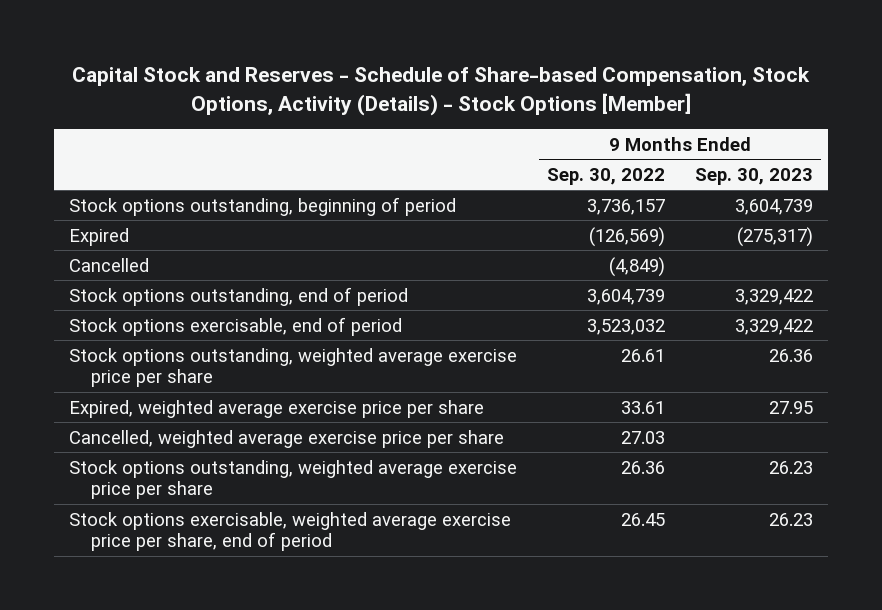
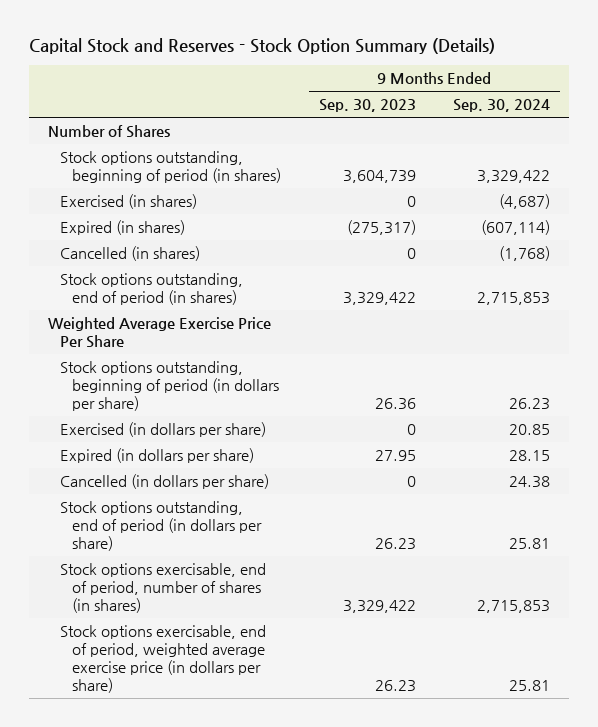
- Capital Stock and Reserves - Schedule of Share-based Compensation, Stock Options, Activity (Details) - Stock Options [Member]
+ Capital Stock and Reserves - Stock Option Summary (Details)
- | 9 Months Ended Sep. 30, 2022 | 9 Months Ended Sep. 30, 2023
+ | 9 Months Ended Sep. 30, 2023 | 9 Months Ended Sep. 30, 2024
- Stock options outstanding, beginning of period | 3,736,157 | 3,604,739
- Expired | (126,569) | (275,317)
- Cancelled | (4,849) |
- Stock options outstanding, end of period | 3,604,739 | 3,329,422
- Stock options exercisable, end of period | 3,523,032 | 3,329,422
- Stock options outstanding, weighted average exercise price per share | 26.61 | 26.36
- Expired, weighted average exercise price per share | 33.61 | 27.95
- Cancelled, weighted average exercise price per share | 27.03 |
- Stock options outstanding, weighted average exercise price per share | 26.36 | 26.23
- Stock options exercisable, weighted average exercise price per share, end of period | 26.45 | 26.23
+ Number of Shares
+ Stock options outstanding, beginning of period (in shares) | 3,604,739 | 3,329,422
+ Exercised (in shares) | 0 | (4,687)
+ Expired (in shares) | (275,317) | (607,114)
+ Cancelled (in shares) | 0 | (1,768)
+ Stock options outstanding, end of period (in shares) | 3,329,422 | 2,715,853
+ Weighted Average Exercise Price Per Share
+ Stock options outstanding, beginning of period (in dollars per share) | 26.36 | 26.23
+ Exercised (in dollars per share) | 0 | 20.85
+ Expired (in dollars per share) | 27.95 | 28.15
+ Cancelled (in dollars per share) | 0 | 24.38
+ Stock options outstanding, end of period (in dollars per share) | 26.23 | 25.81
+ Stock options exercisable, end of period, number of shares (in shares) | 3,329,422 | 2,715,853
+ Stock options exercisable, end of period, weighted average exercise price (in dollars per share) | 26.23 | 25.81

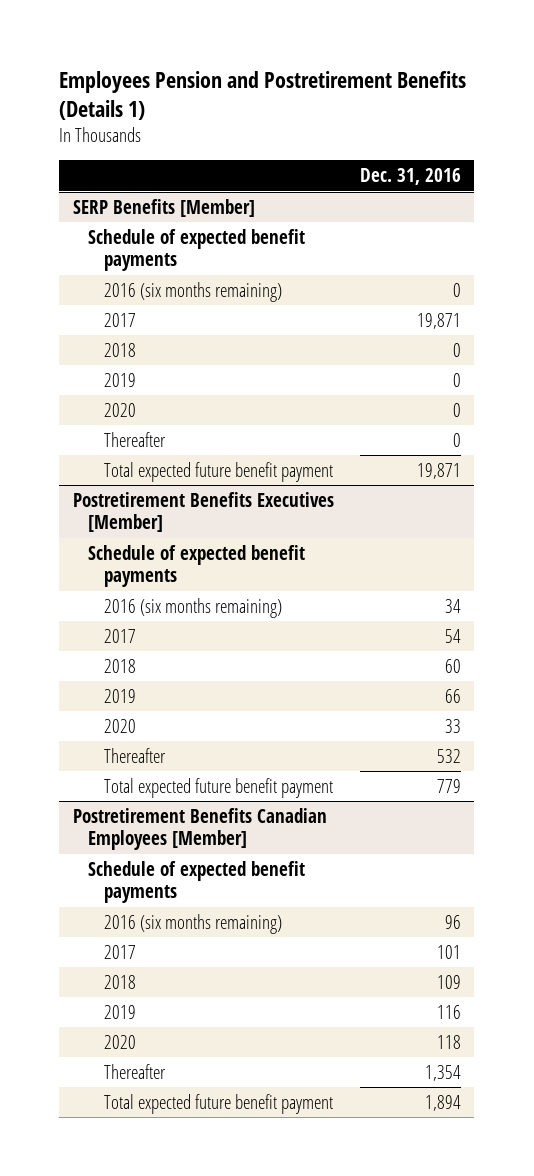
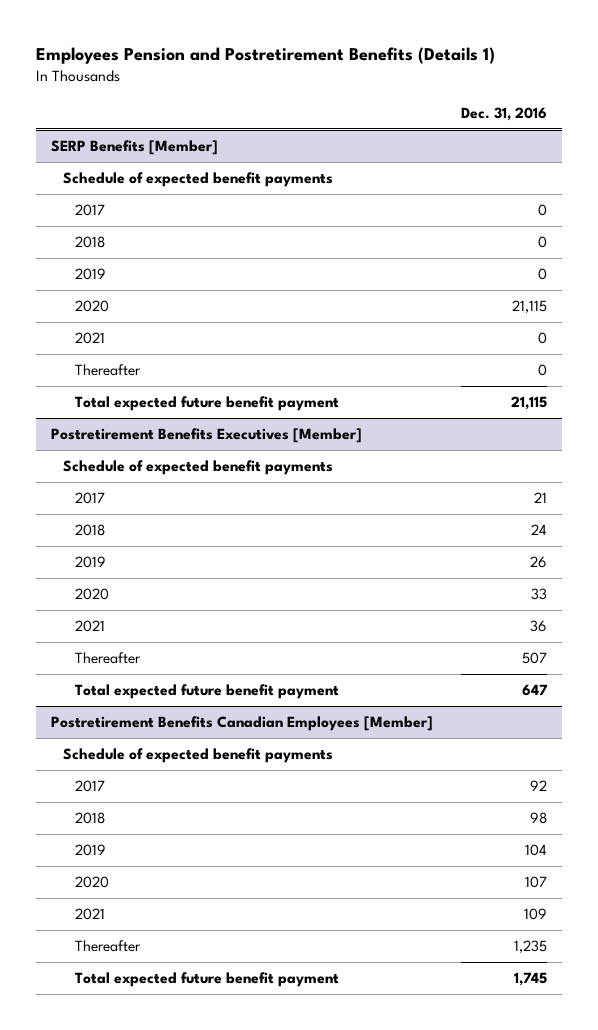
@ SERP Benefits [Member]
- 2016 (six months remaining) | 0
- 2017 | 19,871
+ 2017 | 0
- 2020 | 0
+ 2020 | 21,115
+ 2021 | 0
- Total expected future benefit payment | 19,871
+ Total expected future benefit payment | 21,115
@ Postretirement Benefits Executives [Member]
- 2016 (six months remaining) | 34
- 2017 | 54
- 2018 | 60
- 2019 | 66
+ 2017 | 21
+ 2018 | 24
+ 2019 | 26
- Thereafter | 532
- Total expected future benefit payment | 779
+ 2021 | 36
+ Thereafter | 507
+ Total expected future benefit payment | 647
@ Postretirement Benefits Canadian Employees [Member]
- 2016 (six months remaining) | 96
- 2017 | 101
- 2018 | 109
- 2019 | 116
- 2020 | 118
- Thereafter | 1,354
- Total expected future benefit payment | 1,894
+ 2017 | 92
+ 2018 | 98
+ 2019 | 104
+ 2020 | 107
+ 2021 | 109
+ Thereafter | 1,235
+ Total expected future benefit payment | 1,745

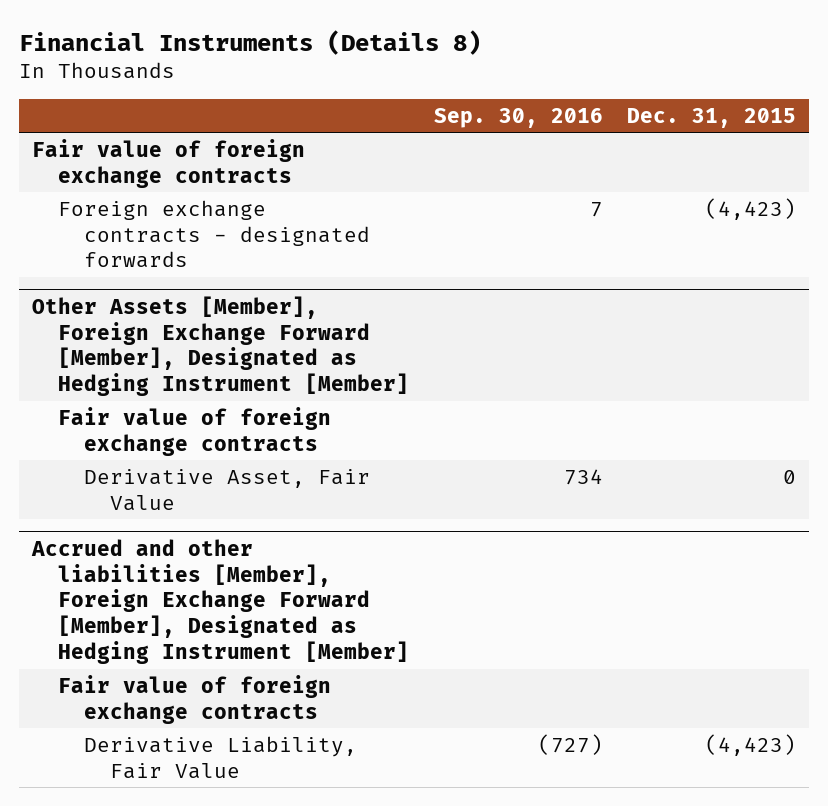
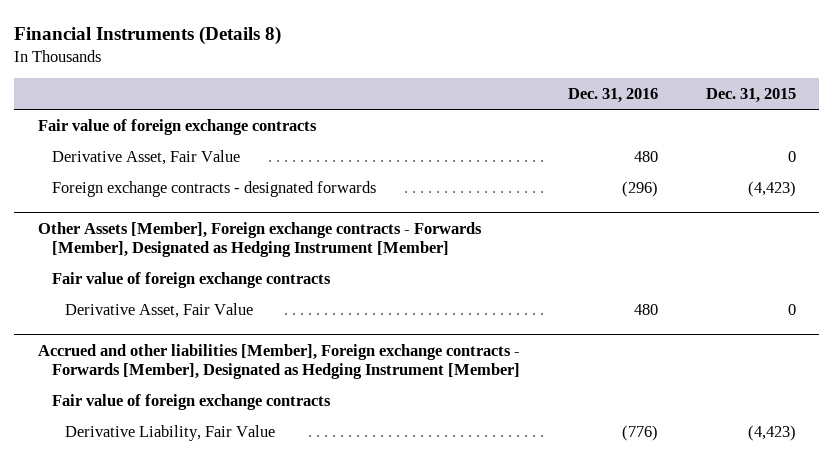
- | Sep. 30, 2016 | Dec. 31, 2015
+ | Dec. 31, 2016 | Dec. 31, 2015
+ Derivative Asset, Fair Value | 480 | 0
- Other Assets [Member], Foreign Exchange Forward [Member], Designated as Hedging Instrument [Member]
+ Other Assets [Member], Foreign exchange contracts - Forwards [Member], Designated as Hedging Instrument [Member]
- Accrued and other liabilities [Member], Foreign Exchange Forward [Member], Designated as Hedging Instrument [Member]
+ Accrued and other liabilities [Member], Foreign exchange contracts - Forwards [Member], Designated as Hedging Instrument [Member]

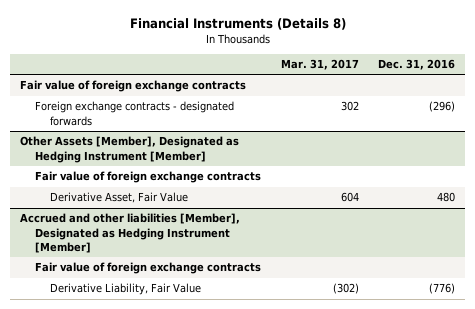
- | Dec. 31, 2016 | Dec. 31, 2015
+ | Mar. 31, 2017 | Dec. 31, 2016
- Derivative Asset, Fair Value | 480 | 0
- Other Assets [Member], Foreign exchange contracts - Forwards [Member], Designated as Hedging Instrument [Member]
+ Other Assets [Member], Designated as Hedging Instrument [Member]
- Accrued and other liabilities [Member], Foreign exchange contracts - Forwards [Member], Designated as Hedging Instrument [Member]
+ Accrued and other liabilities [Member], Designated as Hedging Instrument [Member]

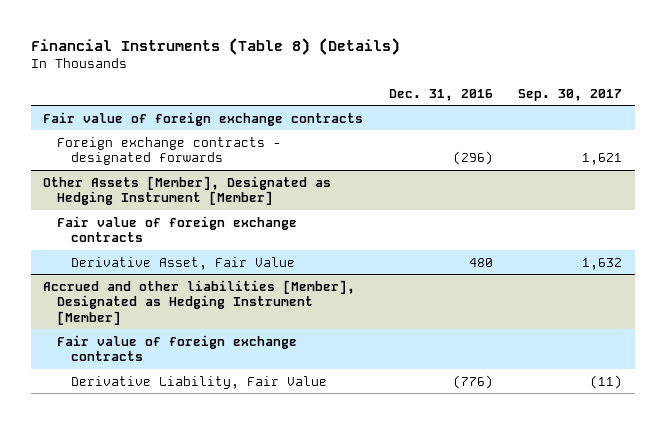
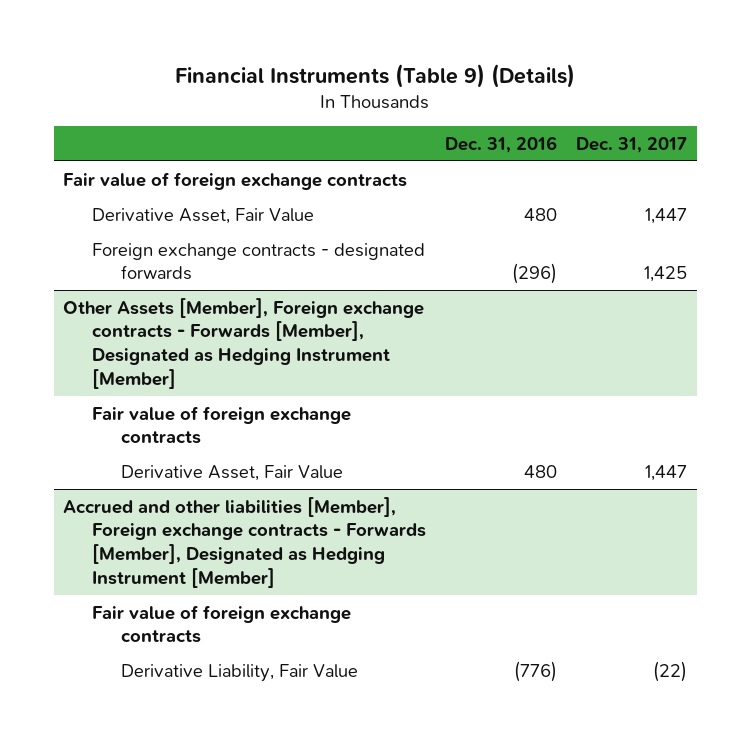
- Financial Instruments (Table 8) (Details)
+ Financial Instruments (Table 9) (Details)
- | Dec. 31, 2016 | Sep. 30, 2017
+ | Dec. 31, 2016 | Dec. 31, 2017
+ Derivative Asset, Fair Value | 480 | 1,447
- Other Assets [Member], Designated as Hedging Instrument [Member]
+ Other Assets [Member], Foreign exchange contracts - Forwards [Member], Designated as Hedging Instrument [Member]
- Accrued and other liabilities [Member], Designated as Hedging Instrument [Member]
+ Accrued and other liabilities [Member], Foreign exchange contracts - Forwards [Member], Designated as Hedging Instrument [Member]

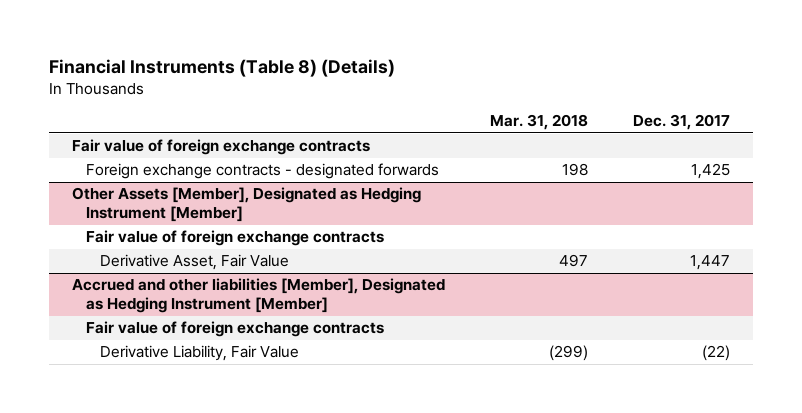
- Financial Instruments (Table 9) (Details)
+ Financial Instruments (Table 8) (Details)
- | Dec. 31, 2016 | Dec. 31, 2017
+ | Mar. 31, 2018 | Dec. 31, 2017
- Derivative Asset, Fair Value | 480 | 1,447
- Other Assets [Member], Foreign exchange contracts - Forwards [Member], Designated as Hedging Instrument [Member]
+ Other Assets [Member], Designated as Hedging Instrument [Member]
- Accrued and other liabilities [Member], Foreign exchange contracts - Forwards [Member], Designated as Hedging Instrument [Member]
+ Accrued and other liabilities [Member], Designated as Hedging Instrument [Member]

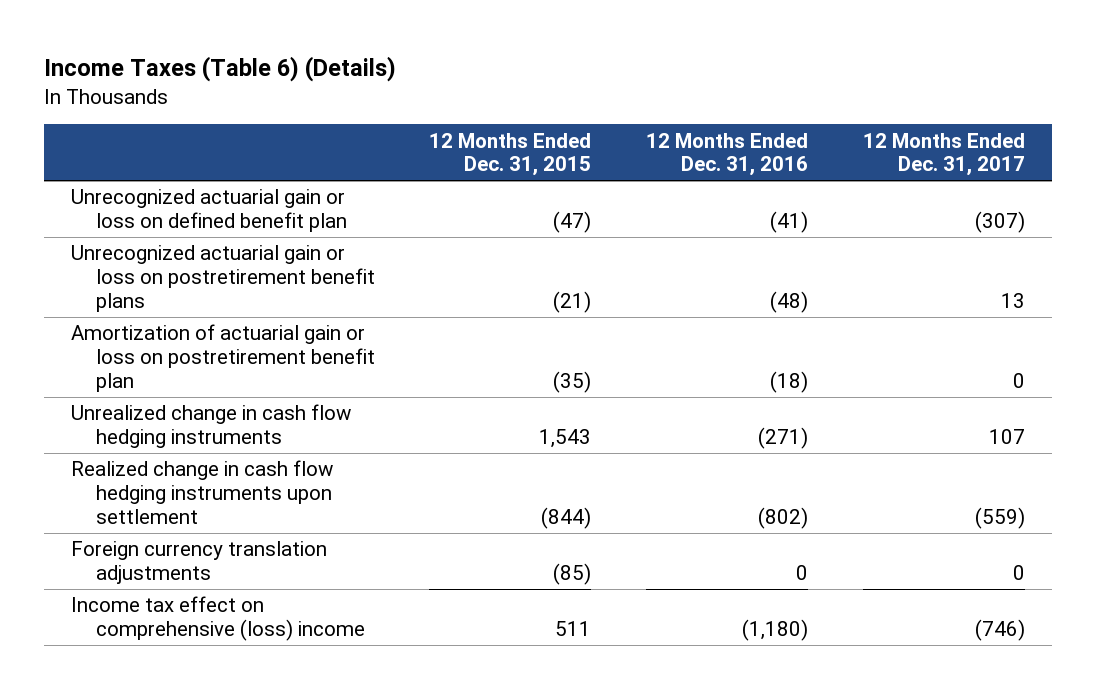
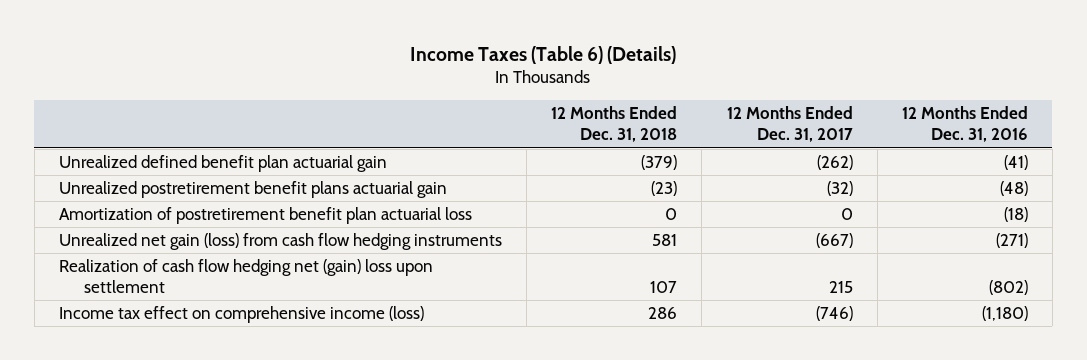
- | 12 Months Ended Dec. 31, 2015 | 12 Months Ended Dec. 31, 2016 | 12 Months Ended Dec. 31, 2017
+ | 12 Months Ended Dec. 31, 2018 | 12 Months Ended Dec. 31, 2017 | 12 Months Ended Dec. 31, 2016
- Unrecognized actuarial gain or loss on defined benefit plan | (47) | (41) | (307)
- Unrecognized actuarial gain or loss on postretirement benefit plans | (21) | (48) | 13
- Amortization of actuarial gain or loss on postretirement benefit plan | (35) | (18) | 0
- Unrealized change in cash flow hedging instruments | 1,543 | (271) | 107
- Realized change in cash flow hedging instruments upon settlement | (844) | (802) | (559)
- Foreign currency translation adjustments | (85) | 0 | 0
- Income tax effect on comprehensive (loss) income | 511 | (1,180) | (746)
+ Unrealized defined benefit plan actuarial gain | (379) | (262) | (41)
+ Unrealized postretirement benefit plans actuarial gain | (23) | (32) | (48)
+ Amortization of postretirement benefit plan actuarial loss | 0 | 0 | (18)
+ Unrealized net gain (loss) from cash flow hedging instruments | 581 | (667) | (271)
+ Realization of cash flow hedging net (gain) loss upon settlement | 107 | 215 | (802)
+ Income tax effect on comprehensive income (loss) | 286 | (746) | (1,180)

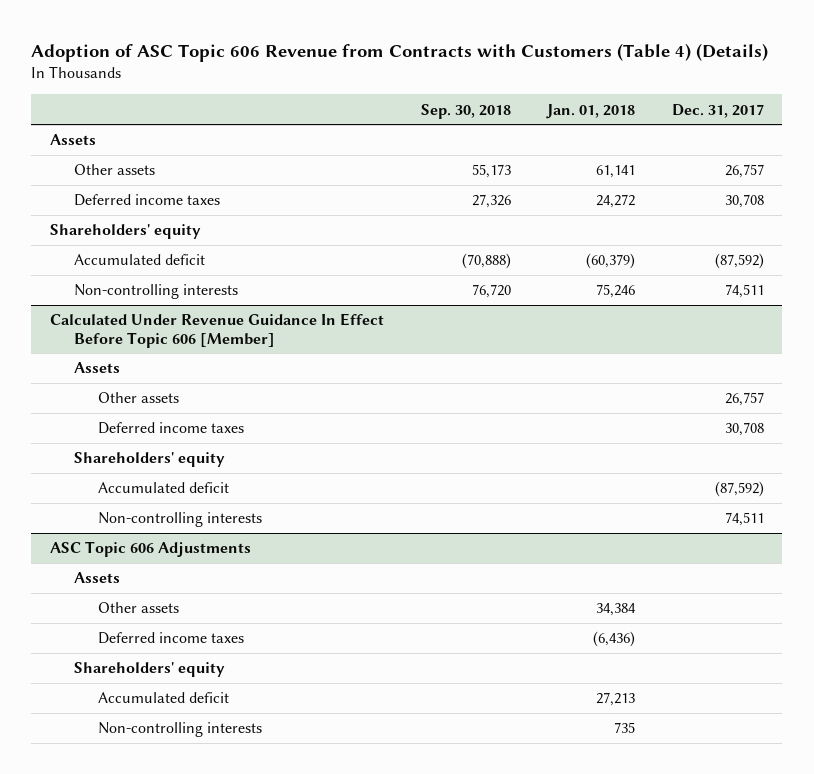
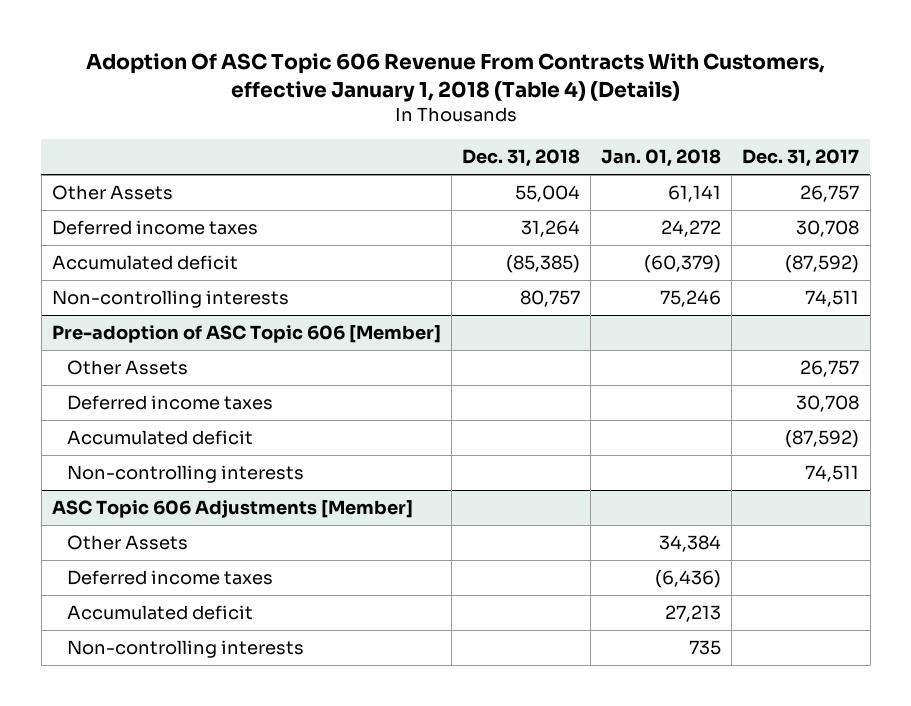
- Adoption of ASC Topic 606 Revenue from Contracts with Customers (Table 4) (Details)
+ Adoption Of ASC Topic 606 Revenue From Contracts With Customers, effective January 1, 2018 (Table 4) (Details)
- | Sep. 30, 2018 | Jan. 01, 2018 | Dec. 31, 2017
+ | Dec. 31, 2018 | Jan. 01, 2018 | Dec. 31, 2017
- Assets
- Other assets | 55,173 | 61,141 | 26,757
+ Other Assets | 55,004 | 61,141 | 26,757
- Shareholders' equity
- Calculated Under Revenue Guidance In Effect Before Topic 606 [Member]
- Assets
- Other assets | | | 26,757
+ Pre-adoption of ASC Topic 606 [Member]
+ Other Assets | | | 26,757
- Shareholders' equity
- ASC Topic 606 Adjustments
- Assets
- Other assets | | 34,384 |
+ ASC Topic 606 Adjustments [Member]
+ Other Assets | | 34,384 |
- Shareholders' equity

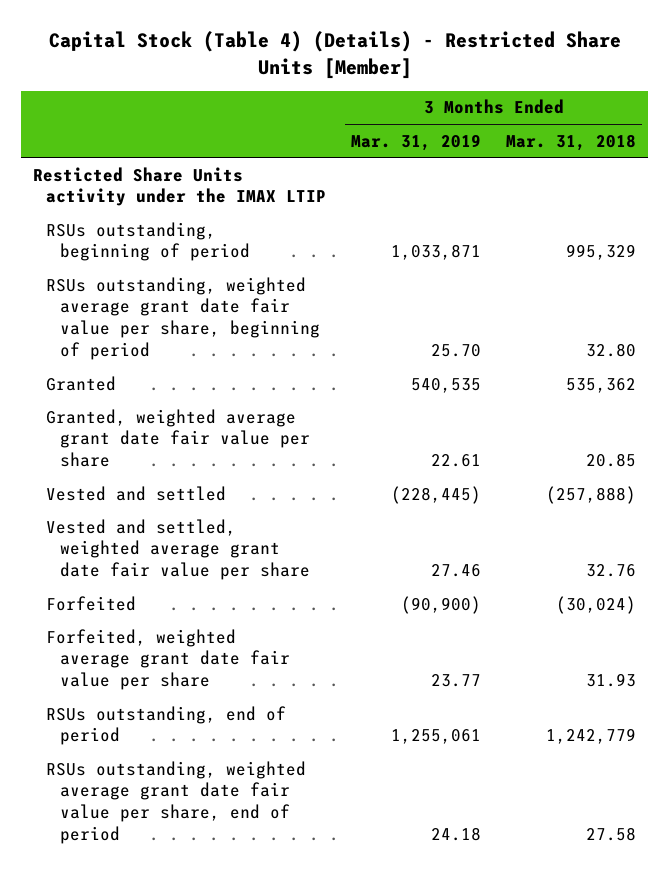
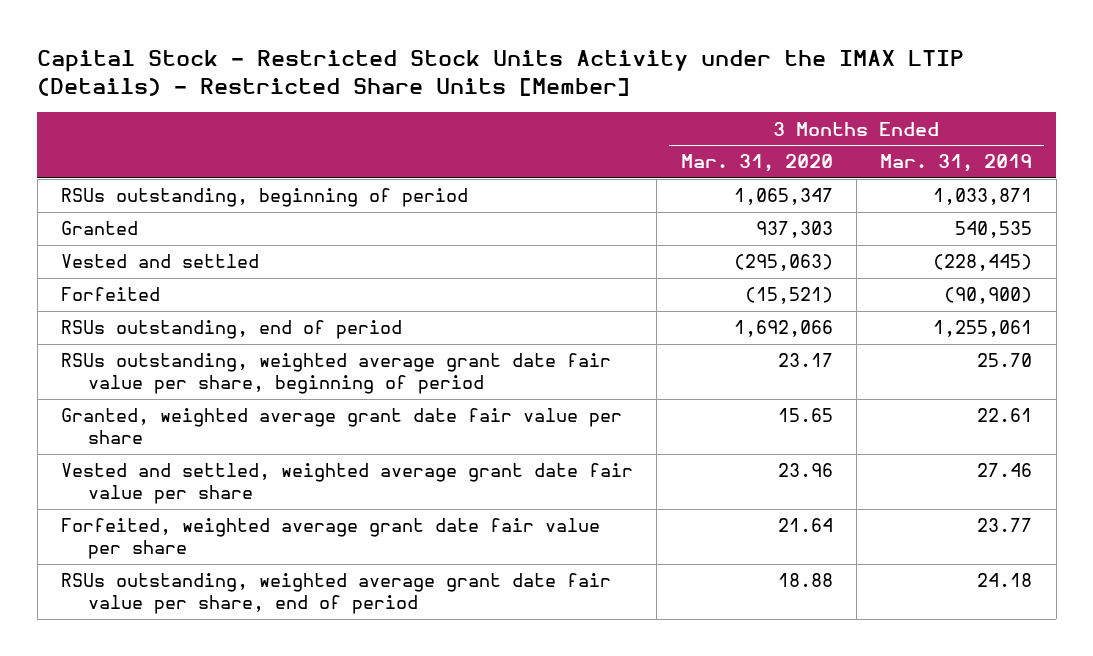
- Capital Stock (Table 4) (Details) - Restricted Share Units [Member]
+ Capital Stock - Restricted Stock Units Activity under the IMAX LTIP (Details) - Restricted Share Units [Member]
- | 3 Months Ended Mar. 31, 2019 | 3 Months Ended Mar. 31, 2018
+ | 3 Months Ended Mar. 31, 2020 | 3 Months Ended Mar. 31, 2019
- Resticted Share Units activity under the IMAX LTIP
moved down: RSUs outstanding, weighted average grant date fair value per share, beginning of period | 23.17 | 25.70
moved down: Granted, weighted average grant date fair value per share | 15.65 | 22.61
moved down: Vested and settled, weighted average grant date fair value per share | 23.96 | 27.46
moved down: Forfeited, weighted average grant date fair value per share | 21.64 | 23.77

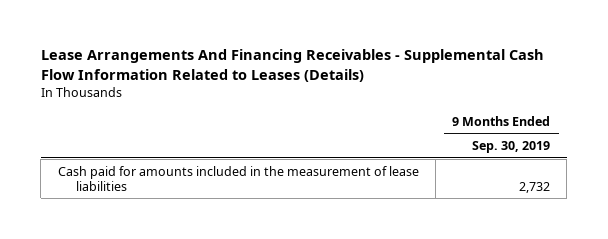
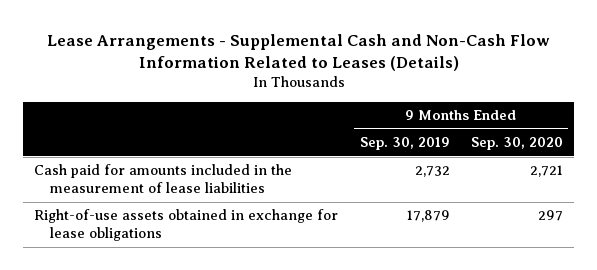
- Lease Arrangements And Financing Receivables - Supplemental Cash Flow Information Related to Leases (Details)
+ Lease Arrangements - Supplemental Cash and Non-Cash Flow Information Related to Leases (Details)
- | 9 Months Ended Sep. 30, 2019
+ | 9 Months Ended Sep. 30, 2019 | 9 Months Ended Sep. 30, 2020
+ Right-of-use assets obtained in exchange for lease obligations | 17,879 | 297

